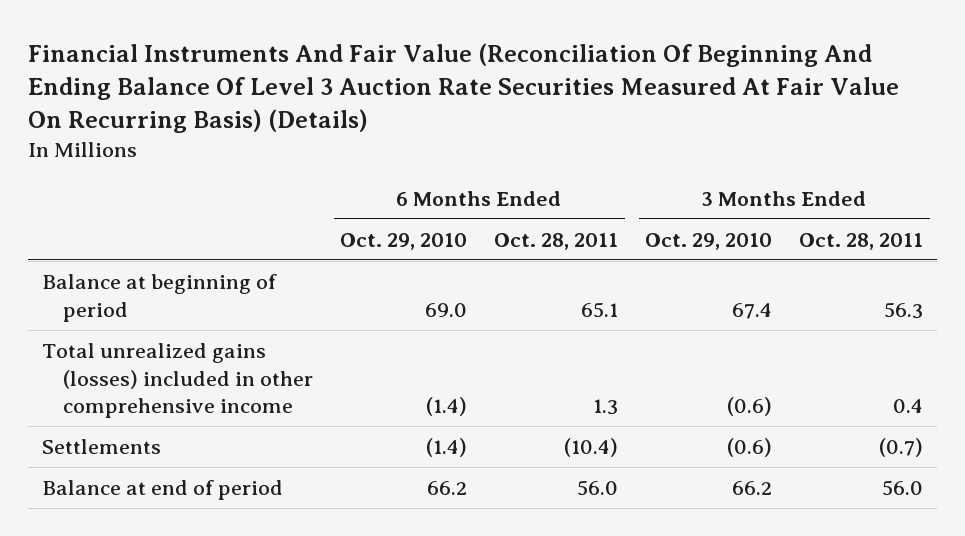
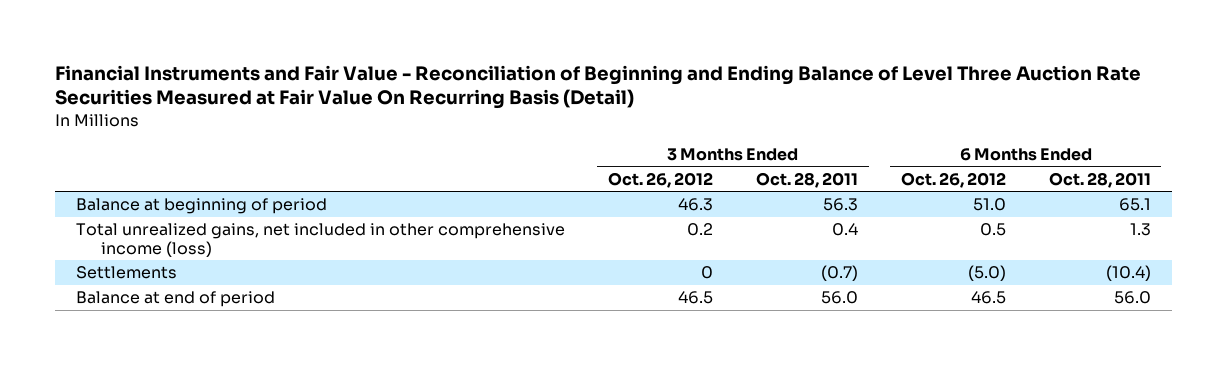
- Financial Instruments And Fair Value (Reconciliation Of Beginning And Ending Balance Of Level 3 Auction Rate Securities Measured At Fair Value On Recurring Basis) (Details)
+ Financial Instruments and Fair Value - Reconciliation of Beginning and Ending Balance of Level Three Auction Rate Securities Measured at Fair Value On Recurring Basis (Detail)
- | 6 Months Ended Oct. 29, 2010 | 6 Months Ended Oct. 28, 2011 | 3 Months Ended Oct. 29, 2010 | 3 Months Ended Oct. 28, 2011
+ | 3 Months Ended Oct. 26, 2012 | 3 Months Ended Oct. 28, 2011 | 6 Months Ended Oct. 26, 2012 | 6 Months Ended Oct. 28, 2011
- Total unrealized gains (losses) included in other comprehensive income | (1.4) | 1.3 | (0.6) | 0.4
+ Total unrealized gains, net included in other comprehensive income (loss) | 0.2 | 0.4 | 0.5 | 1.3

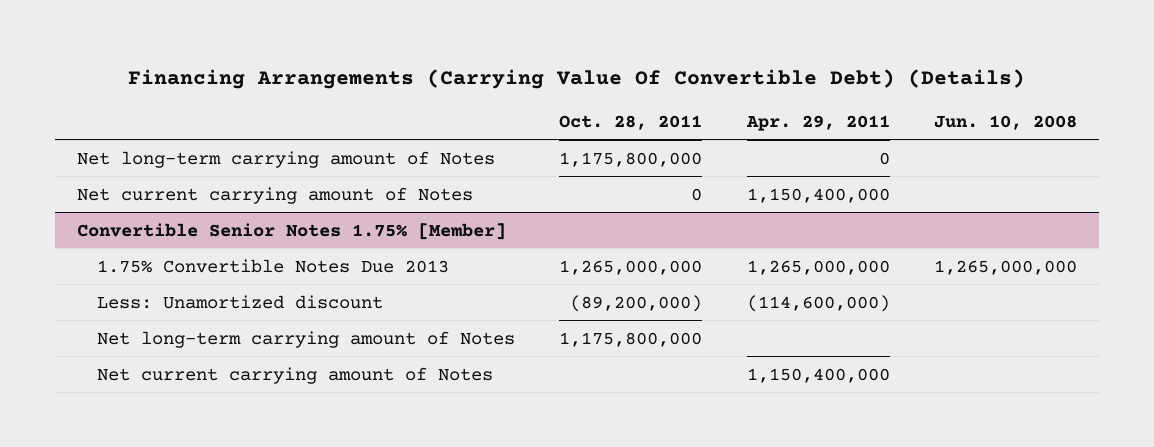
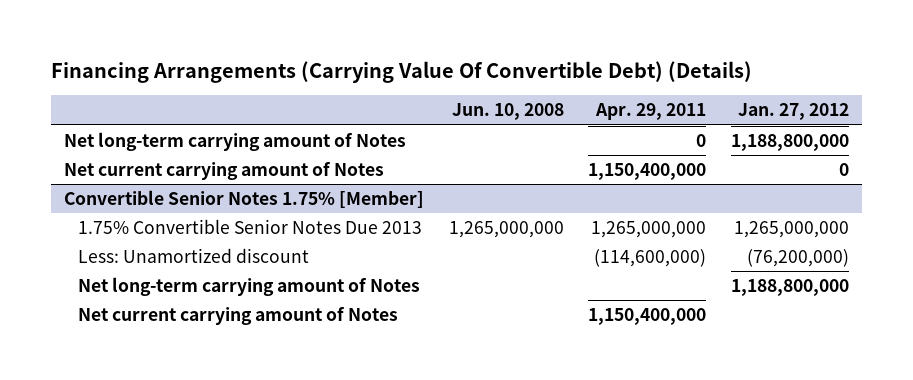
- | Oct. 28, 2011 | Apr. 29, 2011 | Jun. 10, 2008
+ | Jun. 10, 2008 | Apr. 29, 2011 | Jan. 27, 2012
@ Convertible Senior Notes 1.75% [Member]
- 1.75% Convertible Notes Due 2013 | 1,265,000,000 | 1,265,000,000 | 1,265,000,000
+ 1.75% Convertible Senior Notes Due 2013 | 1,265,000,000 | 1,265,000,000 | 1,265,000,000

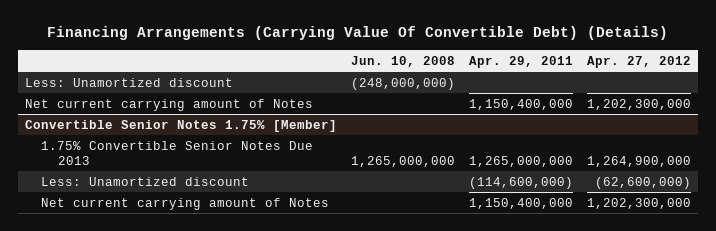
- | Jun. 10, 2008 | Apr. 29, 2011 | Jan. 27, 2012
+ | Jun. 10, 2008 | Apr. 29, 2011 | Apr. 27, 2012
- Net long-term carrying amount of Notes | | 0 | 1,188,800,000
+ Less: Unamortized discount | (248,000,000) | |
@ Convertible Senior Notes 1.75% [Member]
- Net long-term carrying amount of Notes | | | 1,188,800,000

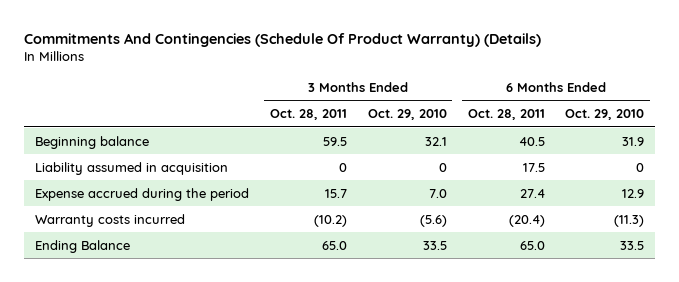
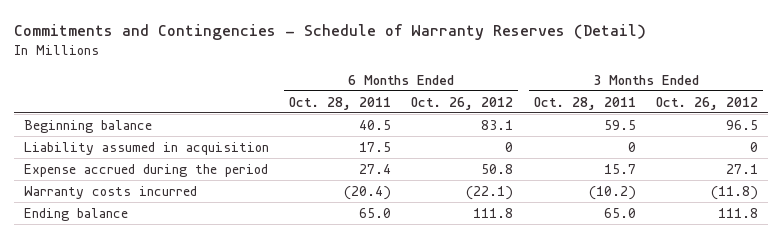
- Commitments And Contingencies (Schedule Of Product Warranty) (Details)
+ Commitments and Contingencies - Schedule of Warranty Reserves (Detail)
- | 3 Months Ended Oct. 28, 2011 | 3 Months Ended Oct. 29, 2010 | 6 Months Ended Oct. 28, 2011 | 6 Months Ended Oct. 29, 2010
+ | 6 Months Ended Oct. 28, 2011 | 6 Months Ended Oct. 26, 2012 | 3 Months Ended Oct. 28, 2011 | 3 Months Ended Oct. 26, 2012
- Ending Balance | 65.0 | 33.5 | 65.0 | 33.5
+ Ending balance | 65.0 | 111.8 | 65.0 | 111.8

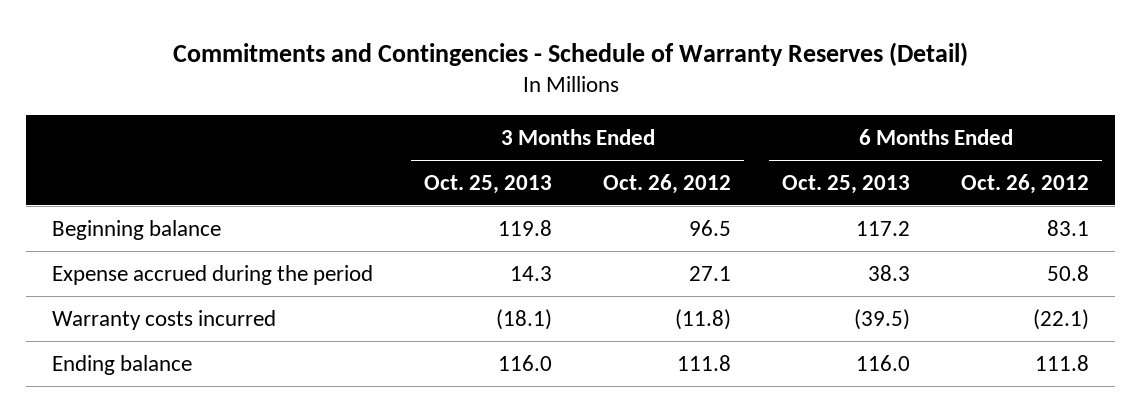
- | 6 Months Ended Oct. 28, 2011 | 6 Months Ended Oct. 26, 2012 | 3 Months Ended Oct. 28, 2011 | 3 Months Ended Oct. 26, 2012
+ | 3 Months Ended Oct. 25, 2013 | 3 Months Ended Oct. 26, 2012 | 6 Months Ended Oct. 25, 2013 | 6 Months Ended Oct. 26, 2012
- Liability assumed in acquisition | 17.5 | 0 | 0 | 0

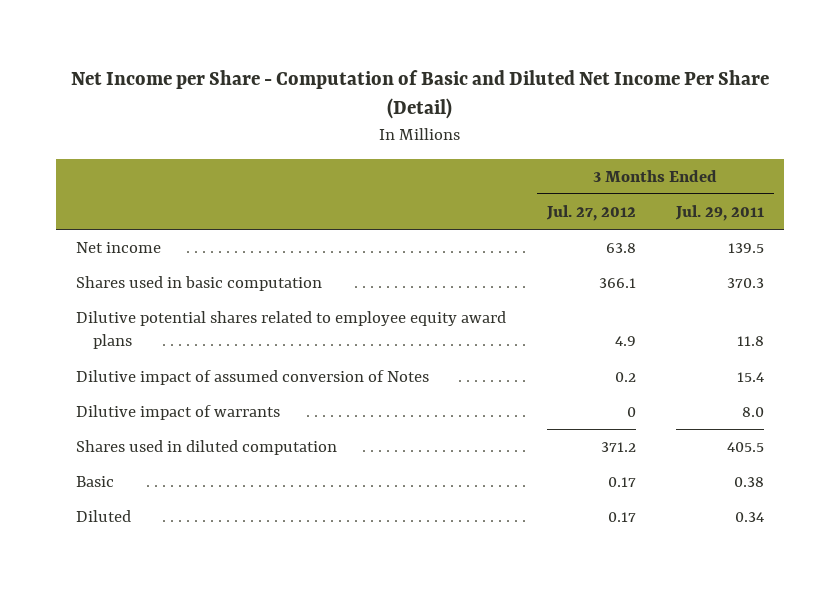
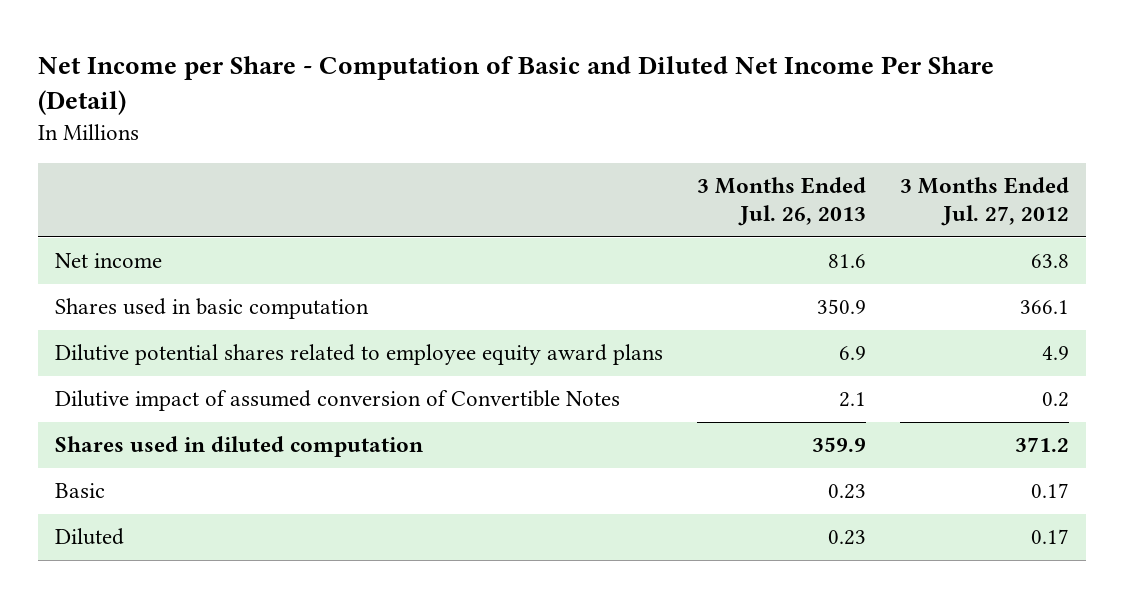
- | 3 Months Ended Jul. 27, 2012 | 3 Months Ended Jul. 29, 2011
+ | 3 Months Ended Jul. 26, 2013 | 3 Months Ended Jul. 27, 2012
- Dilutive impact of assumed conversion of Notes | 0.2 | 15.4
- Dilutive impact of warrants | 0 | 8.0
+ Dilutive impact of assumed conversion of Convertible Notes | 2.1 | 0.2

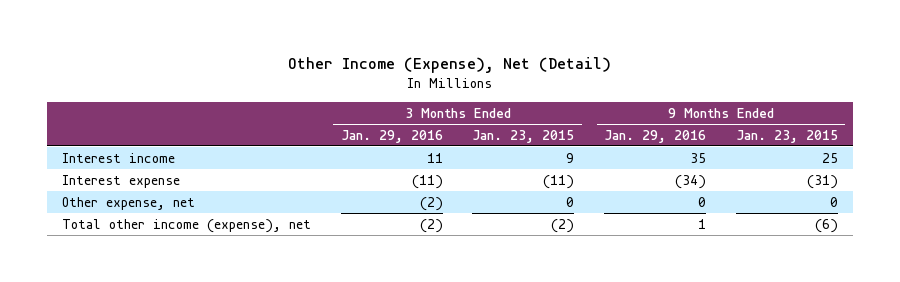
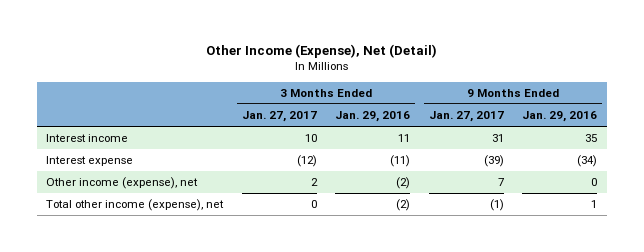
- | 3 Months Ended Jan. 29, 2016 | 3 Months Ended Jan. 23, 2015 | 9 Months Ended Jan. 29, 2016 | 9 Months Ended Jan. 23, 2015
+ | 3 Months Ended Jan. 27, 2017 | 3 Months Ended Jan. 29, 2016 | 9 Months Ended Jan. 27, 2017 | 9 Months Ended Jan. 29, 2016
- Other expense, net | (2) | 0 | 0 | 0
+ Other income (expense), net | 2 | (2) | 7 | 0

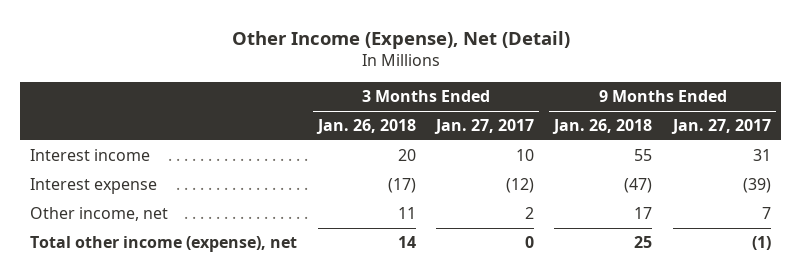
- | 3 Months Ended Jan. 27, 2017 | 3 Months Ended Jan. 29, 2016 | 9 Months Ended Jan. 27, 2017 | 9 Months Ended Jan. 29, 2016
+ | 3 Months Ended Jan. 26, 2018 | 3 Months Ended Jan. 27, 2017 | 9 Months Ended Jan. 26, 2018 | 9 Months Ended Jan. 27, 2017
- Other income (expense), net | 2 | (2) | 7 | 0
+ Other income, net | 11 | 2 | 17 | 7

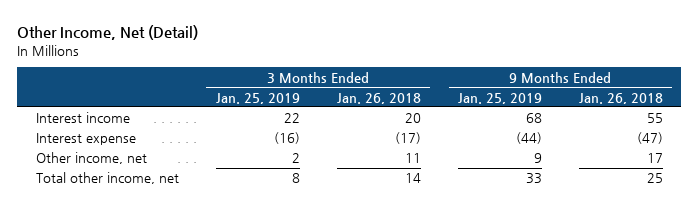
- Other Income (Expense), Net (Detail)
+ Other Income, Net (Detail)
- | 3 Months Ended Jan. 26, 2018 | 3 Months Ended Jan. 27, 2017 | 9 Months Ended Jan. 26, 2018 | 9 Months Ended Jan. 27, 2017
+ | 3 Months Ended Jan. 25, 2019 | 3 Months Ended Jan. 26, 2018 | 9 Months Ended Jan. 25, 2019 | 9 Months Ended Jan. 26, 2018
- Total other income (expense), net | 14 | 0 | 25 | (1)
+ Total other income, net | 8 | 14 | 33 | 25

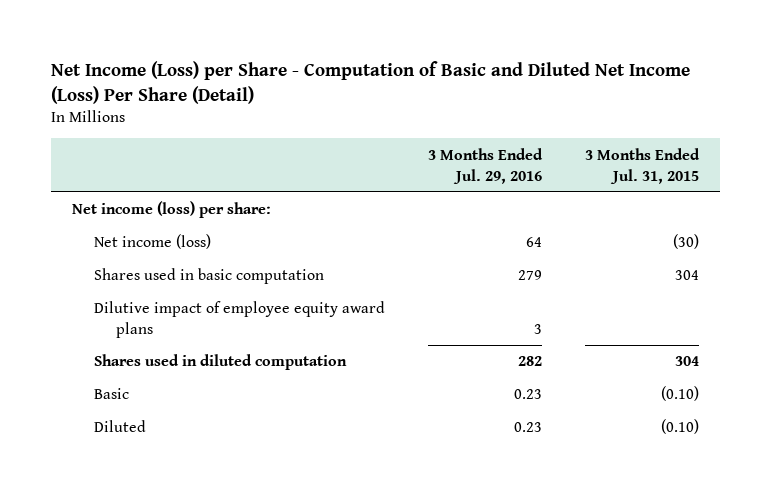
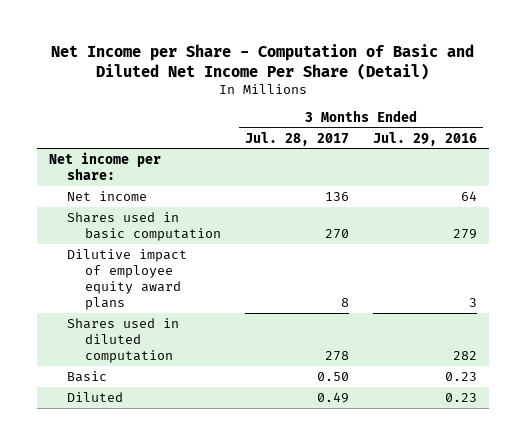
- Net Income (Loss) per Share - Computation of Basic and Diluted Net Income (Loss) Per Share (Detail)
+ Net Income per Share - Computation of Basic and Diluted Net Income Per Share (Detail)
- | 3 Months Ended Jul. 29, 2016 | 3 Months Ended Jul. 31, 2015
+ | 3 Months Ended Jul. 28, 2017 | 3 Months Ended Jul. 29, 2016
- Net income (loss) per share:
- Net income (loss) | 64 | (30)
+ Net income per share:
+ Net income | 136 | 64

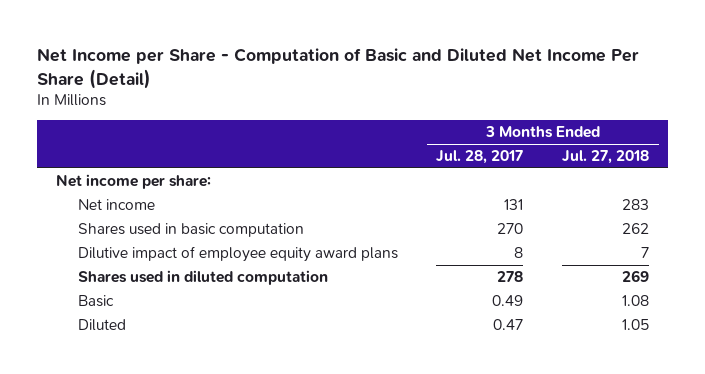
- | 3 Months Ended Jul. 28, 2017 | 3 Months Ended Jul. 29, 2016
+ | 3 Months Ended Jul. 28, 2017 | 3 Months Ended Jul. 27, 2018
- Net income | 136 | 64
+ Net income | 131 | 283
- Basic | 0.50 | 0.23
- Diluted | 0.49 | 0.23
+ Basic | 0.49 | 1.08
+ Diluted | 0.47 | 1.05

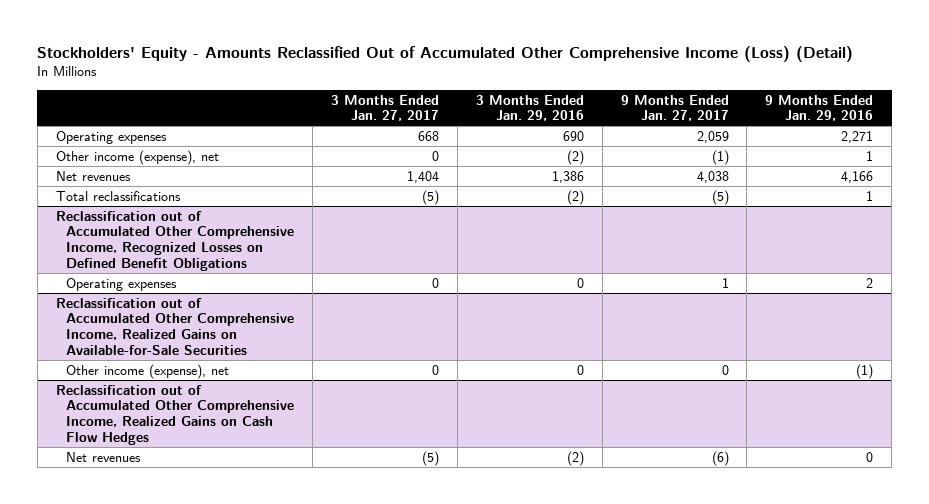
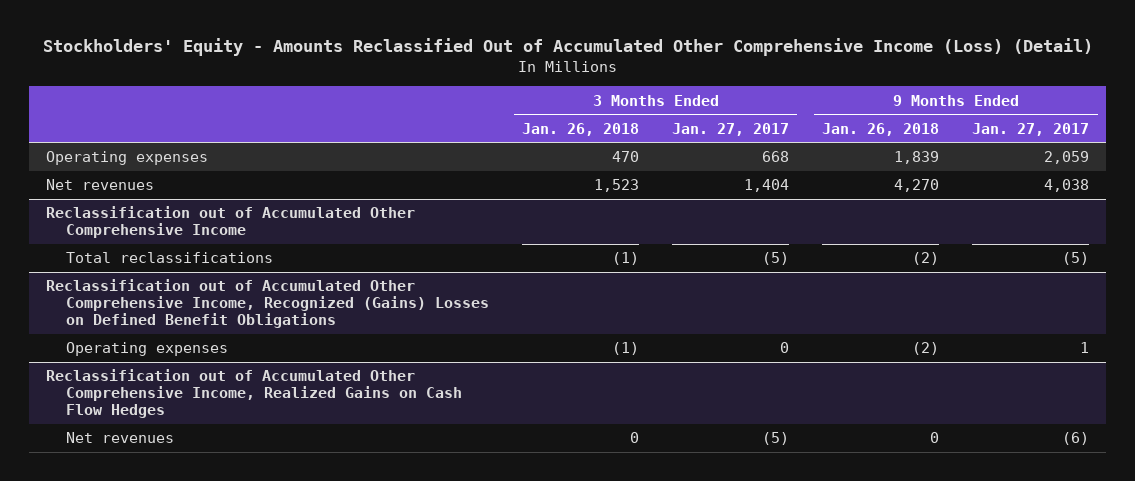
- | 3 Months Ended Jan. 27, 2017 | 3 Months Ended Jan. 29, 2016 | 9 Months Ended Jan. 27, 2017 | 9 Months Ended Jan. 29, 2016
+ | 3 Months Ended Jan. 26, 2018 | 3 Months Ended Jan. 27, 2017 | 9 Months Ended Jan. 26, 2018 | 9 Months Ended Jan. 27, 2017
- Other income (expense), net | 0 | (2) | (1) | 1
+ Reclassification out of Accumulated Other Comprehensive Income
- Reclassification out of Accumulated Other Comprehensive Income, Recognized Losses on Defined Benefit Obligations
+ Reclassification out of Accumulated Other Comprehensive Income, Recognized (Gains) Losses on Defined Benefit Obligations
- Reclassification out of Accumulated Other Comprehensive Income, Realized Gains on Available-for-Sale Securities
- Other income (expense), net | 0 | 0 | 0 | (1)

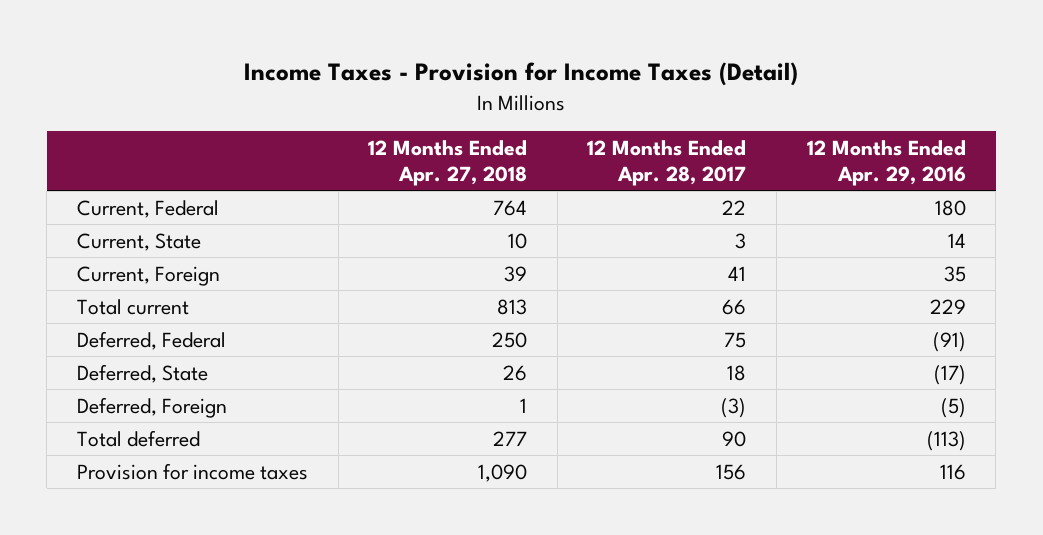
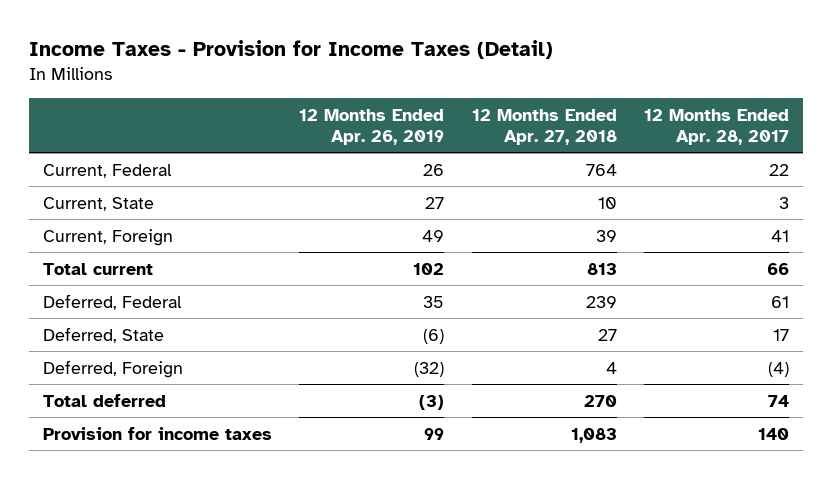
- | 12 Months Ended Apr. 27, 2018 | 12 Months Ended Apr. 28, 2017 | 12 Months Ended Apr. 29, 2016
+ | 12 Months Ended Apr. 26, 2019 | 12 Months Ended Apr. 27, 2018 | 12 Months Ended Apr. 28, 2017
- Deferred, Federal | 250 | 75 | (91)
- Deferred, State | 26 | 18 | (17)
- Deferred, Foreign | 1 | (3) | (5)
- Total deferred | 277 | 90 | (113)
- Provision for income taxes | 1,090 | 156 | 116
+ Deferred, Federal | 35 | 239 | 61
+ Deferred, State | (6) | 27 | 17
+ Deferred, Foreign | (32) | 4 | (4)
+ Total deferred | (3) | 270 | 74
+ Provision for income taxes | 99 | 1,083 | 140

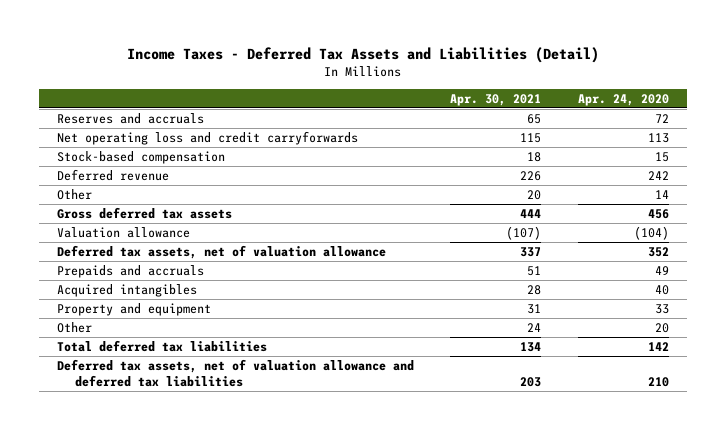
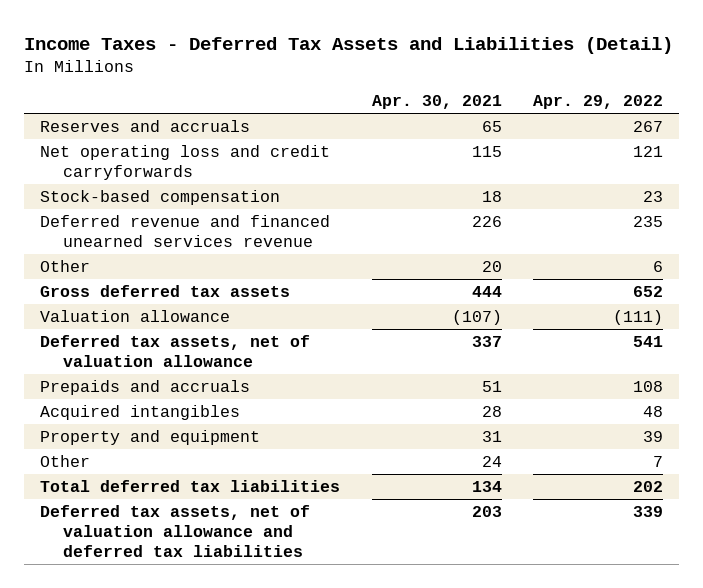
- | Apr. 30, 2021 | Apr. 24, 2020
+ | Apr. 30, 2021 | Apr. 29, 2022
- Deferred revenue | 226 | 242
+ Deferred revenue and financed unearned services revenue | 226 | 235

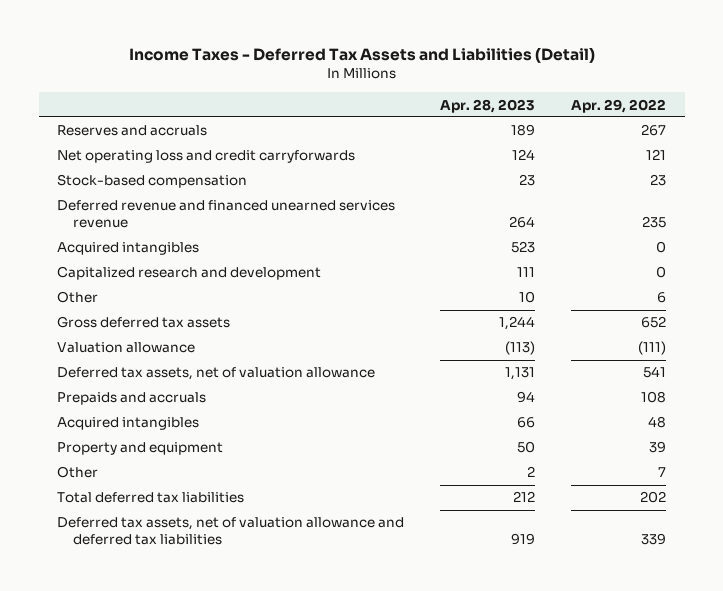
- | Apr. 30, 2021 | Apr. 29, 2022
+ | Apr. 28, 2023 | Apr. 29, 2022
+ Acquired intangibles | 523 | 0
+ Capitalized research and development | 111 | 0

